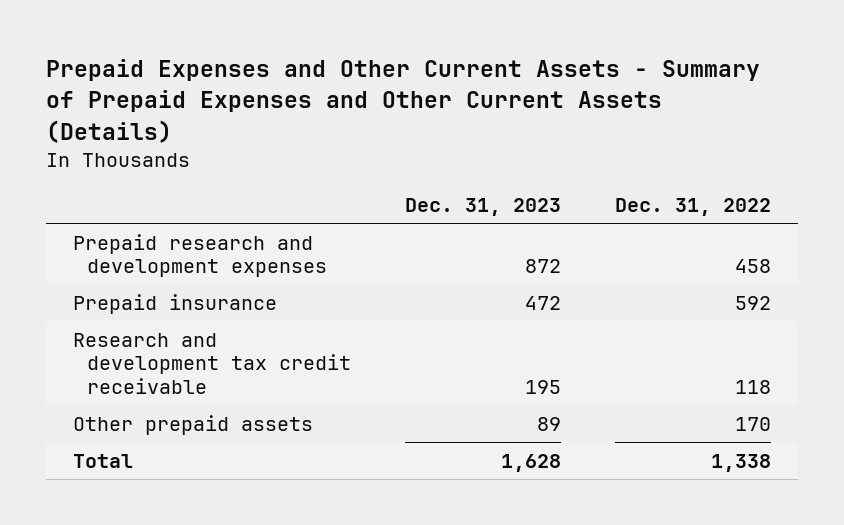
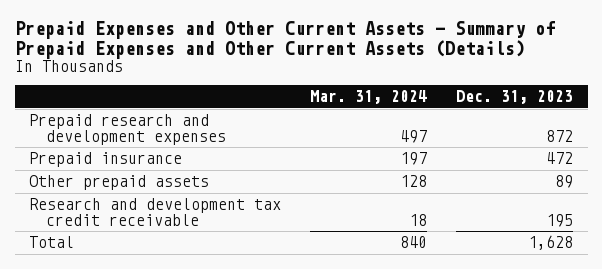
- | Dec. 31, 2023 | Dec. 31, 2022
+ | Mar. 31, 2024 | Dec. 31, 2023
moved down: Research and development tax credit receivable | 18 | 195

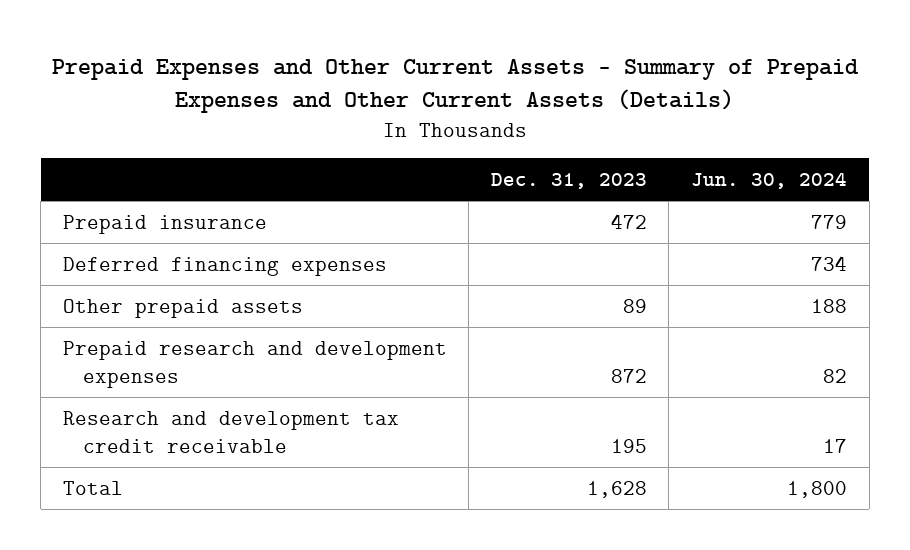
- | Mar. 31, 2024 | Dec. 31, 2023
+ | Dec. 31, 2023 | Jun. 30, 2024
+ Deferred financing expenses | | 734
moved down: Prepaid research and development expenses | 872 | 82

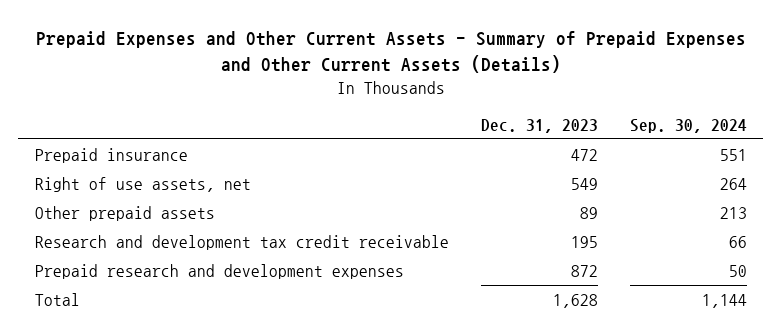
- | Dec. 31, 2023 | Jun. 30, 2024
+ | Dec. 31, 2023 | Sep. 30, 2024
- Deferred financing expenses | | 734
+ Right of use assets, net | 549 | 264
moved down: Prepaid research and development expenses | 872 | 50

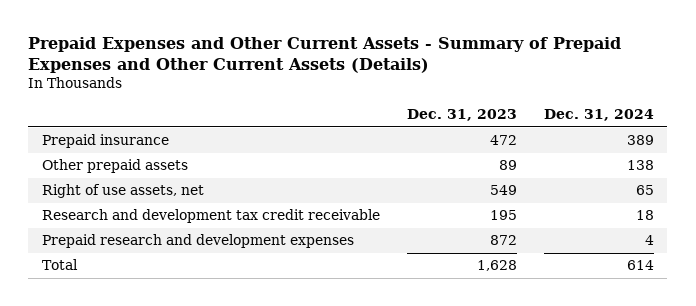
- | Dec. 31, 2023 | Sep. 30, 2024
+ | Dec. 31, 2023 | Dec. 31, 2024
moved down: Right of use assets, net | 549 | 65

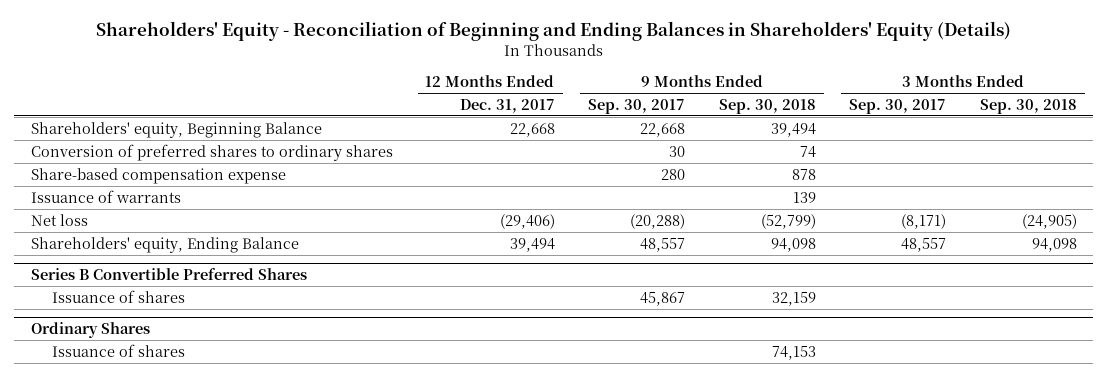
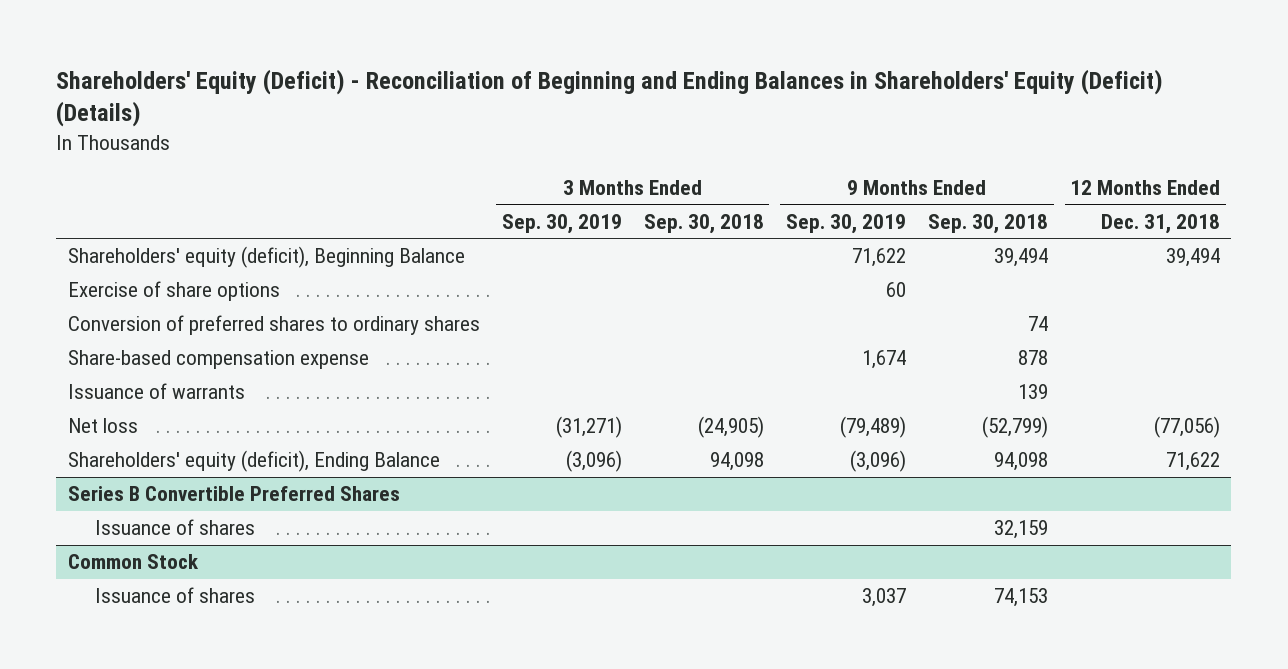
- Shareholders' Equity - Reconciliation of Beginning and Ending Balances in Shareholders' Equity (Details)
+ Shareholders' Equity (Deficit) - Reconciliation of Beginning and Ending Balances in Shareholders' Equity (Deficit) (Details)
- | 12 Months Ended Dec. 31, 2017 | 9 Months Ended Sep. 30, 2017 | 9 Months Ended Sep. 30, 2018 | 3 Months Ended Sep. 30, 2017 | 3 Months Ended Sep. 30, 2018
+ | 3 Months Ended Sep. 30, 2019 | 3 Months Ended Sep. 30, 2018 | 9 Months Ended Sep. 30, 2019 | 9 Months Ended Sep. 30, 2018 | 12 Months Ended Dec. 31, 2018
- Shareholders' equity, Beginning Balance | 22,668 | 22,668 | 39,494 | |
+ Shareholders' equity (deficit), Beginning Balance | | | 71,622 | 39,494 | 39,494
+ Exercise of share options | | | 60 | |
- Shareholders' equity, Ending Balance | 39,494 | 48,557 | 94,098 | 48,557 | 94,098
+ Shareholders' equity (deficit), Ending Balance | (3,096) | 94,098 | (3,096) | 94,098 | 71,622
- Ordinary Shares
+ Common Stock

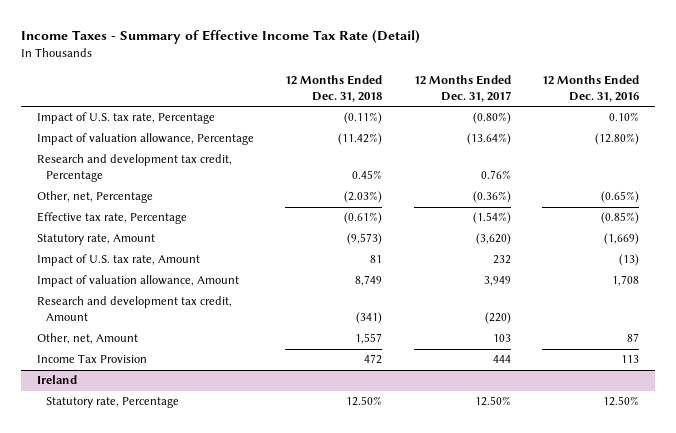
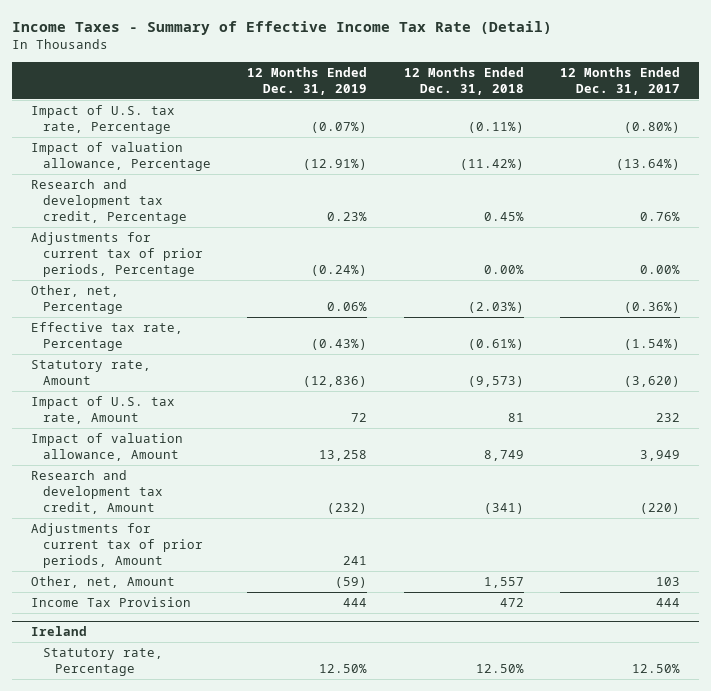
- | 12 Months Ended Dec. 31, 2018 | 12 Months Ended Dec. 31, 2017 | 12 Months Ended Dec. 31, 2016
+ | 12 Months Ended Dec. 31, 2019 | 12 Months Ended Dec. 31, 2018 | 12 Months Ended Dec. 31, 2017
+ Adjustments for current tax of prior periods, Percentage | (0.24%) | 0.00% | 0.00%
+ Adjustments for current tax of prior periods, Amount | 241 | |

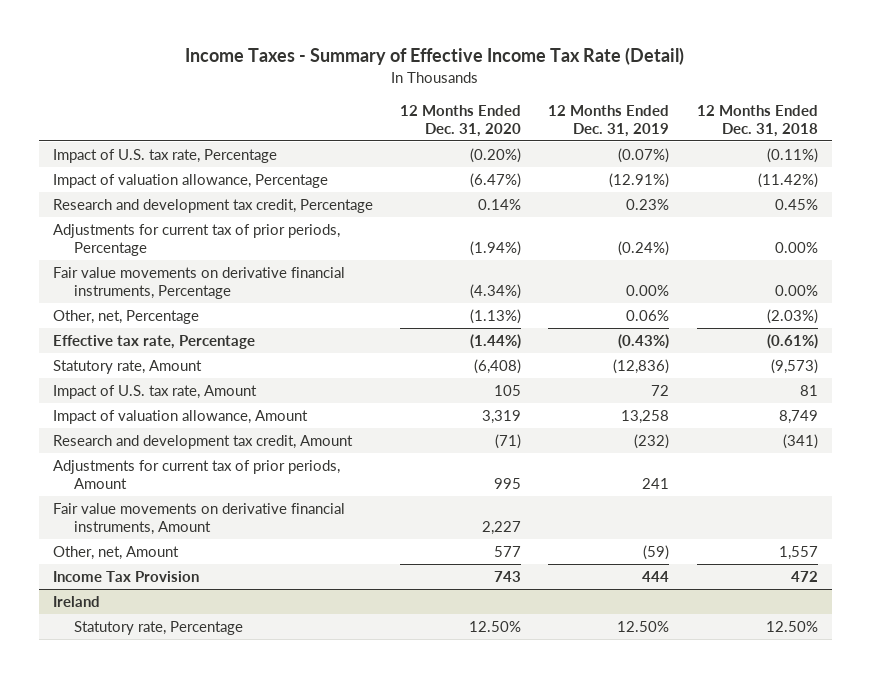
- | 12 Months Ended Dec. 31, 2019 | 12 Months Ended Dec. 31, 2018 | 12 Months Ended Dec. 31, 2017
+ | 12 Months Ended Dec. 31, 2020 | 12 Months Ended Dec. 31, 2019 | 12 Months Ended Dec. 31, 2018
+ Fair value movements on derivative financial instruments, Percentage | (4.34%) | 0.00% | 0.00%
+ Fair value movements on derivative financial instruments, Amount | 2,227 | |

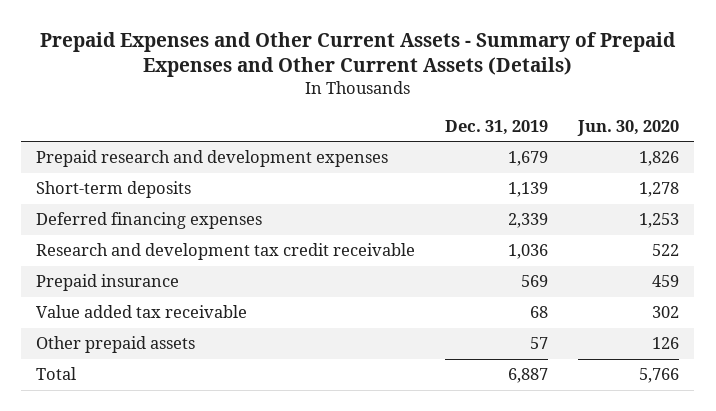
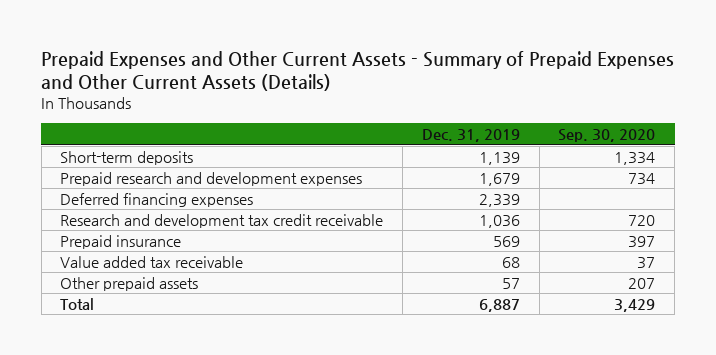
- | Dec. 31, 2019 | Jun. 30, 2020
+ | Dec. 31, 2019 | Sep. 30, 2020
moved down: Prepaid research and development expenses | 1,679 | 734

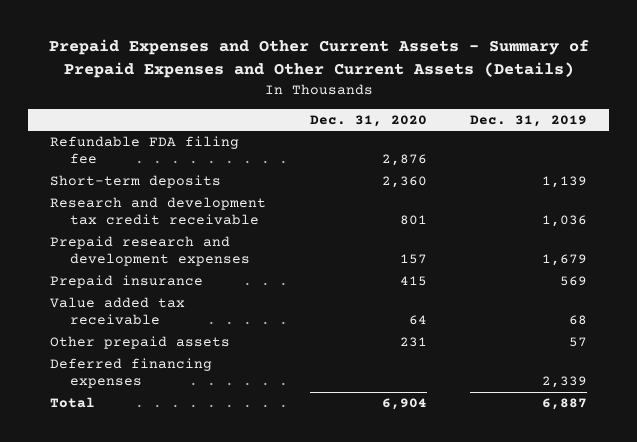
- | Dec. 31, 2019 | Sep. 30, 2020
+ | Dec. 31, 2020 | Dec. 31, 2019
+ Refundable FDA filing fee | 2,876 |
moved down: Prepaid research and development expenses | 157 | 1,679
moved down: Deferred financing expenses | | 2,339

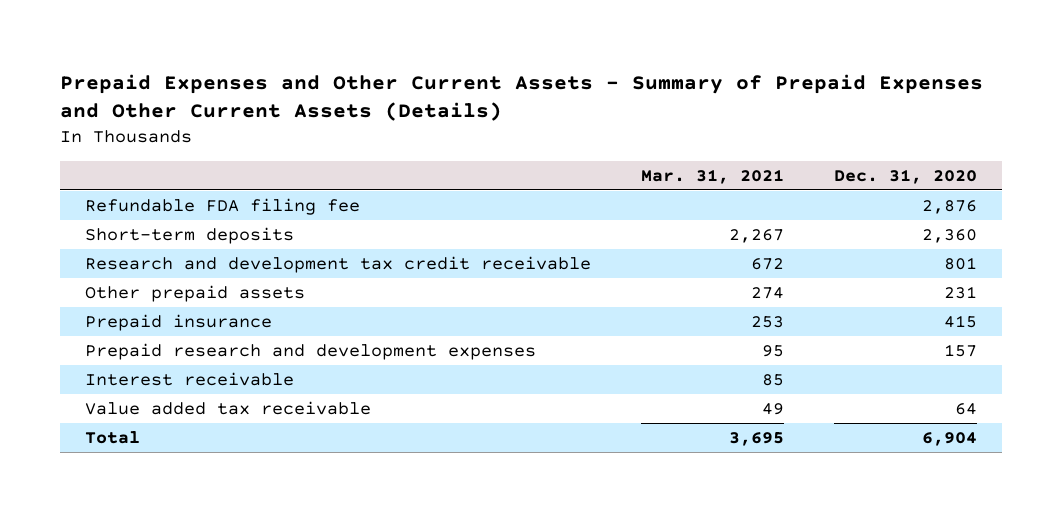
- | Dec. 31, 2020 | Dec. 31, 2019
+ | Mar. 31, 2021 | Dec. 31, 2020
moved up: Other prepaid assets | 274 | 231
moved down: Prepaid research and development expenses | 95 | 157
+ Interest receivable | 85 |
- Deferred financing expenses | | 2,339

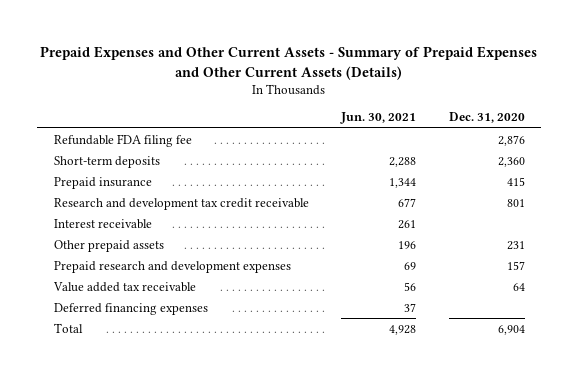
- | Mar. 31, 2021 | Dec. 31, 2020
+ | Jun. 30, 2021 | Dec. 31, 2020
moved up: Prepaid insurance | 1,344 | 415
moved up: Interest receivable | 261 |
+ Deferred financing expenses | 37 |

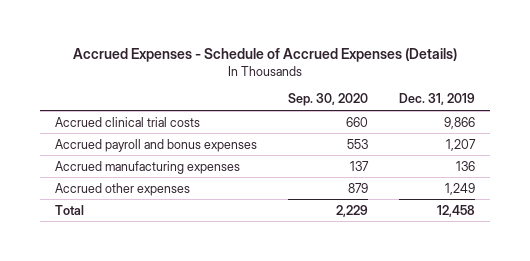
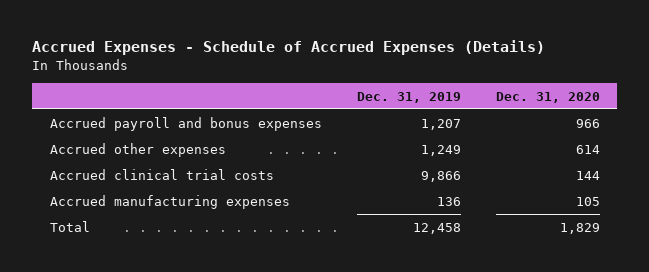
- | Sep. 30, 2020 | Dec. 31, 2019
+ | Dec. 31, 2019 | Dec. 31, 2020
moved down: Accrued clinical trial costs | 9,866 | 144
moved down: Accrued manufacturing expenses | 136 | 105

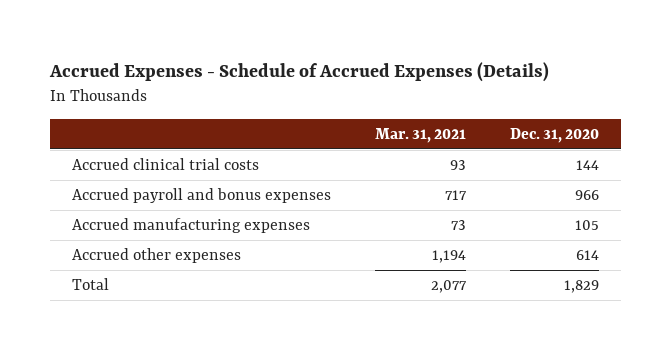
- | Dec. 31, 2019 | Dec. 31, 2020
+ | Mar. 31, 2021 | Dec. 31, 2020
moved down: Accrued payroll and bonus expenses | 717 | 966
moved down: Accrued other expenses | 1,194 | 614

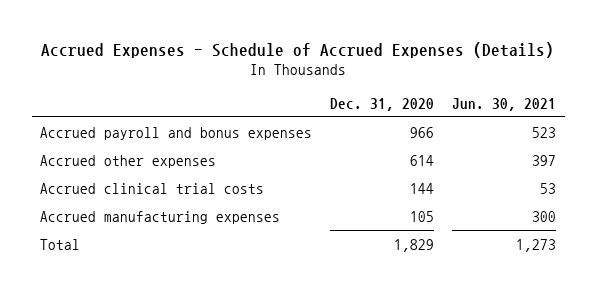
- | Mar. 31, 2021 | Dec. 31, 2020
+ | Dec. 31, 2020 | Jun. 30, 2021
moved down: Accrued clinical trial costs | 144 | 53
moved down: Accrued manufacturing expenses | 105 | 300

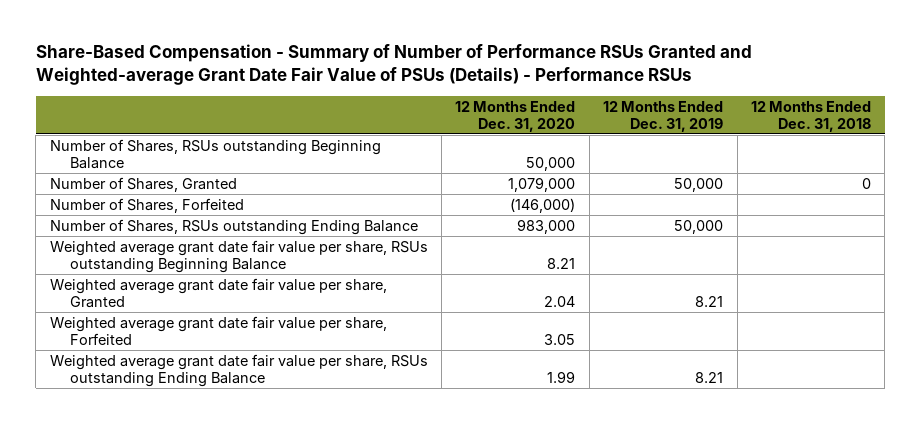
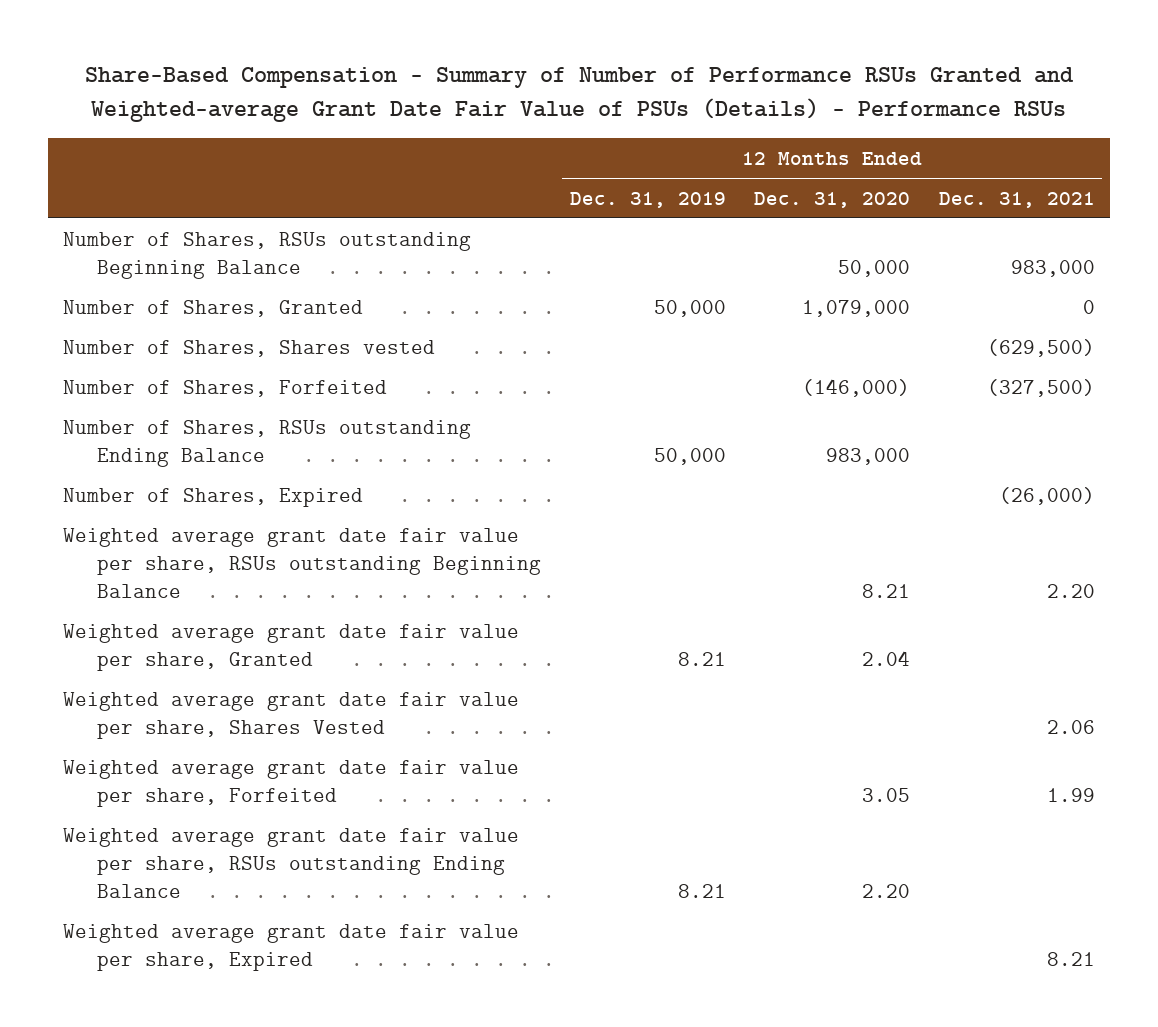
- | 12 Months Ended Dec. 31, 2020 | 12 Months Ended Dec. 31, 2019 | 12 Months Ended Dec. 31, 2018
+ | 12 Months Ended Dec. 31, 2019 | 12 Months Ended Dec. 31, 2020 | 12 Months Ended Dec. 31, 2021
+ Number of Shares, Shares vested | | | (629,500)
+ Number of Shares, Expired | | | (26,000)
+ Weighted average grant date fair value per share, Shares Vested | | | 2.06
- Weighted average grant date fair value per share, RSUs outstanding Ending Balance | 1.99 | 8.21 |
+ Weighted average grant date fair value per share, RSUs outstanding Ending Balance | 8.21 | 2.20 |
+ Weighted average grant date fair value per share, Expired | | | 8.21

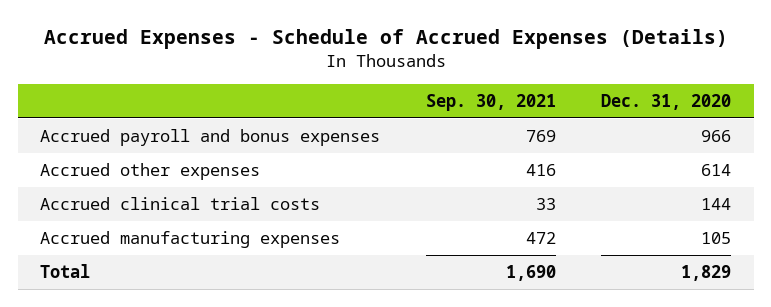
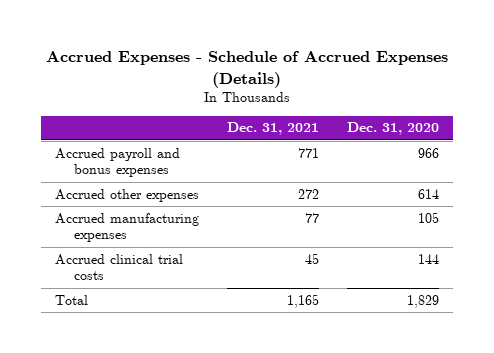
- | Sep. 30, 2021 | Dec. 31, 2020
+ | Dec. 31, 2021 | Dec. 31, 2020
moved down: Accrued clinical trial costs | 45 | 144

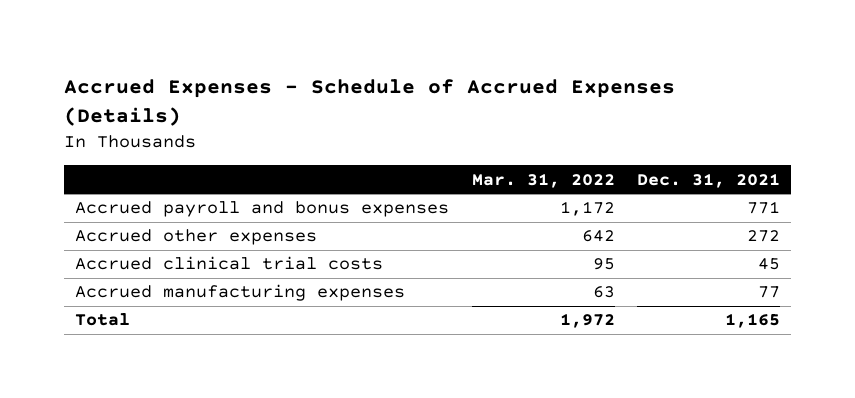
- | Dec. 31, 2021 | Dec. 31, 2020
+ | Mar. 31, 2022 | Dec. 31, 2021
moved down: Accrued manufacturing expenses | 63 | 77

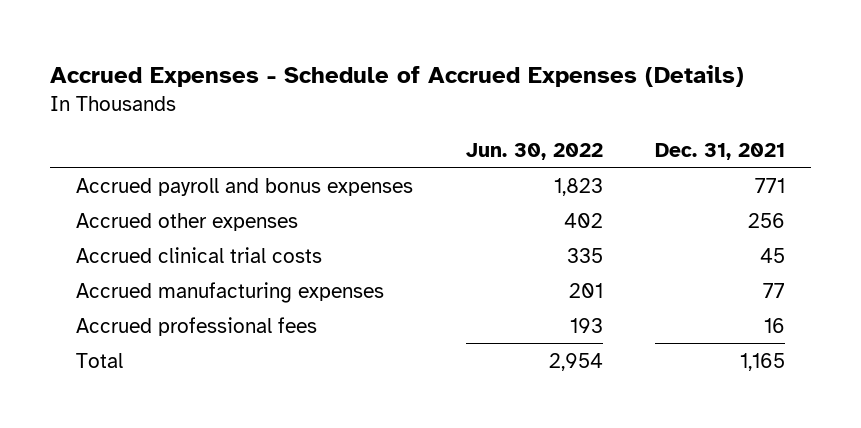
- | Mar. 31, 2022 | Dec. 31, 2021
+ | Jun. 30, 2022 | Dec. 31, 2021
- Accrued other expenses | 642 | 272
+ Accrued other expenses | 402 | 256
+ Accrued professional fees | 193 | 16

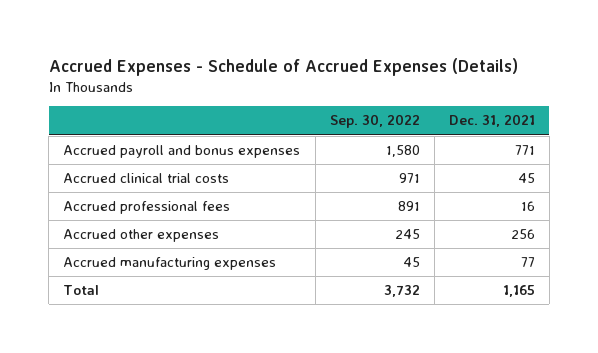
- | Jun. 30, 2022 | Dec. 31, 2021
+ | Sep. 30, 2022 | Dec. 31, 2021
moved down: Accrued other expenses | 245 | 256
moved down: Accrued manufacturing expenses | 45 | 77

